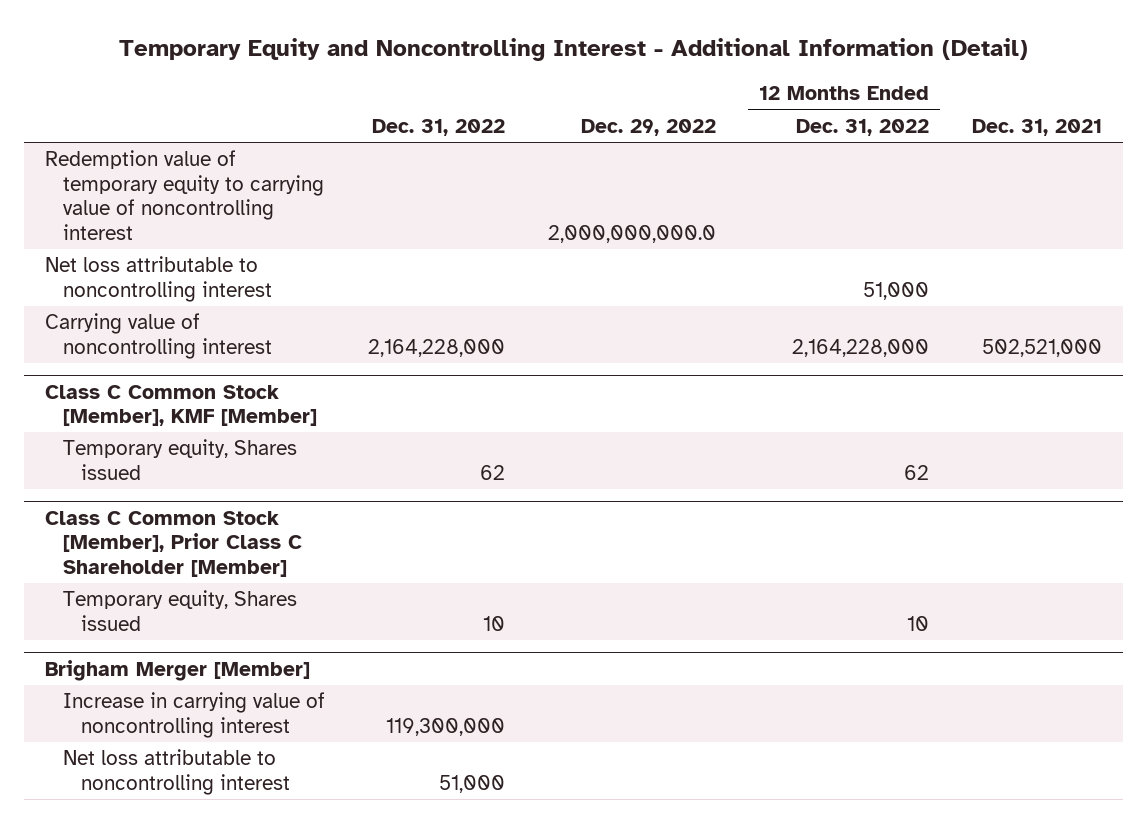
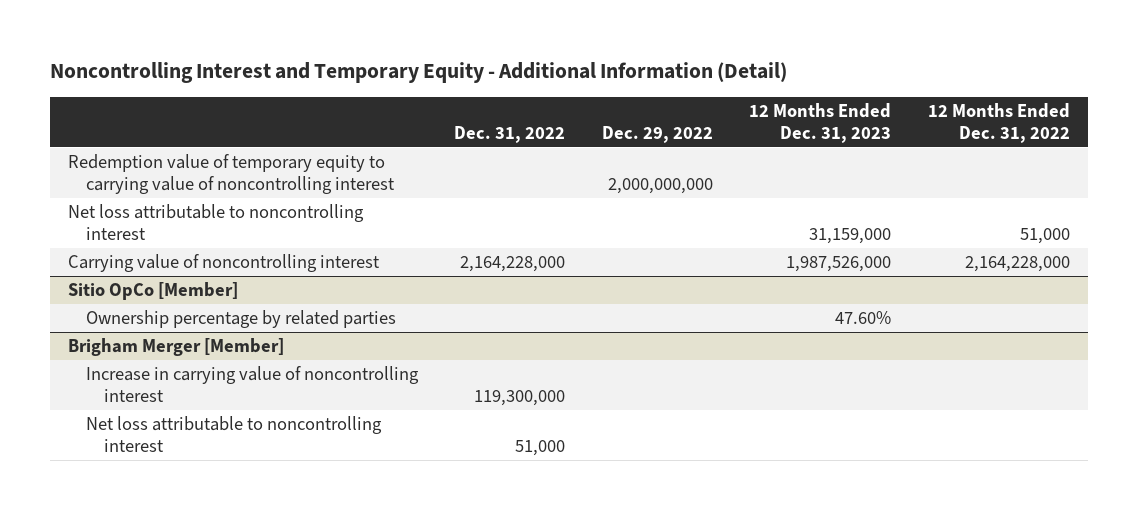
- Temporary Equity and Noncontrolling Interest - Additional Information (Detail)
+ Noncontrolling Interest and Temporary Equity - Additional Information (Detail)
- | Dec. 31, 2022 | Dec. 29, 2022 | 12 Months Ended Dec. 31, 2022 | Dec. 31, 2021
+ | Dec. 31, 2022 | Dec. 29, 2022 | 12 Months Ended Dec. 31, 2023 | 12 Months Ended Dec. 31, 2022
- Redemption value of temporary equity to carrying value of noncontrolling interest | | 2,000,000,000.0 | |
+ Redemption value of temporary equity to carrying value of noncontrolling interest | | 2,000,000,000 | |
- Class C Common Stock [Member], KMF [Member]
- Temporary equity, Shares issued | 62 | | 62 |
- Class C Common Stock [Member], Prior Class C Shareholder [Member]
- Temporary equity, Shares issued | 10 | | 10 |
+ Sitio OpCo [Member]
+ Ownership percentage by related parties | | | 47.60% |

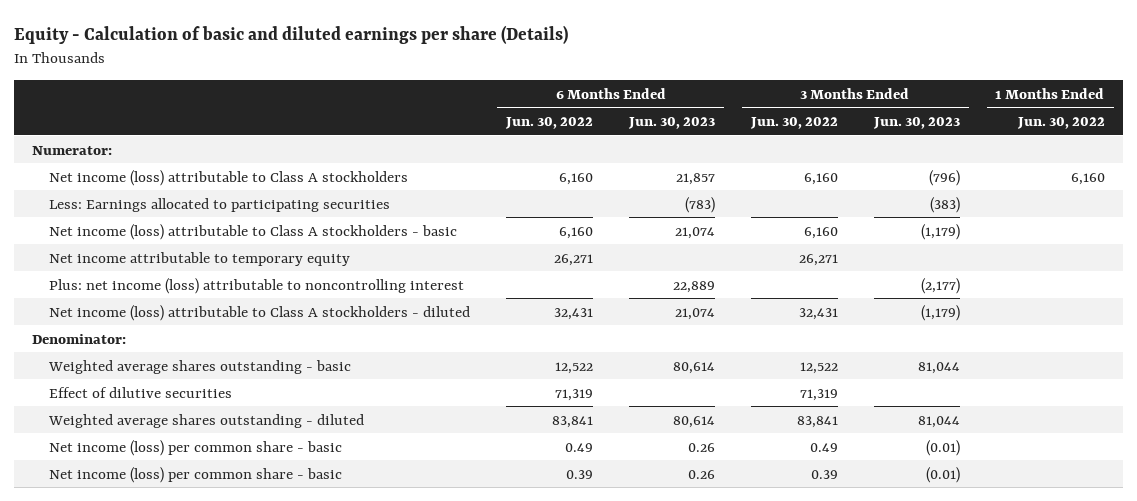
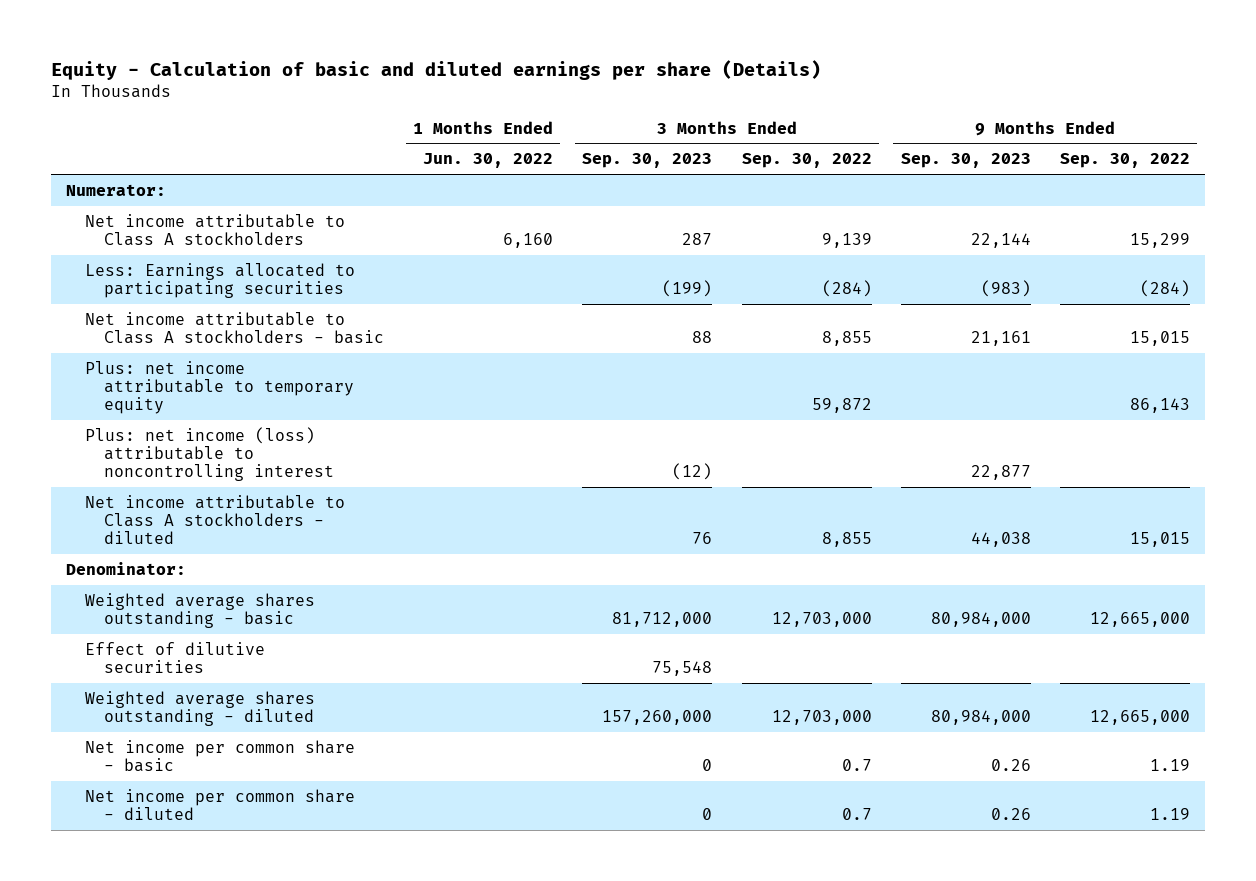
- | 6 Months Ended Jun. 30, 2022 | 6 Months Ended Jun. 30, 2023 | 3 Months Ended Jun. 30, 2022 | 3 Months Ended Jun. 30, 2023 | 1 Months Ended Jun. 30, 2022
+ | 1 Months Ended Jun. 30, 2022 | 3 Months Ended Sep. 30, 2023 | 3 Months Ended Sep. 30, 2022 | 9 Months Ended Sep. 30, 2023 | 9 Months Ended Sep. 30, 2022
- Net income (loss) attributable to Class A stockholders | 6,160 | 21,857 | 6,160 | (796) | 6,160
+ Net income attributable to Class A stockholders | 6,160 | 287 | 9,139 | 22,144 | 15,299
- Net income (loss) attributable to Class A stockholders - basic | 6,160 | 21,074 | 6,160 | (1,179) |
- Net income attributable to temporary equity | 26,271 | | 26,271 | |
+ Net income attributable to Class A stockholders - basic | | 88 | 8,855 | 21,161 | 15,015
+ Plus: net income attributable to temporary equity | | | 59,872 | | 86,143
- Net income (loss) attributable to Class A stockholders - diluted | 32,431 | 21,074 | 32,431 | (1,179) |
+ Net income attributable to Class A stockholders - diluted | | 76 | 8,855 | 44,038 | 15,015
- Net income (loss) per common share - basic | 0.49 | 0.26 | 0.49 | (0.01) |
- Net income (loss) per common share - basic | 0.39 | 0.26 | 0.39 | (0.01) |
+ Net income per common share - basic | | 0 | 0.7 | 0.26 | 1.19
+ Net income per common share - diluted | | 0 | 0.7 | 0.26 | 1.19

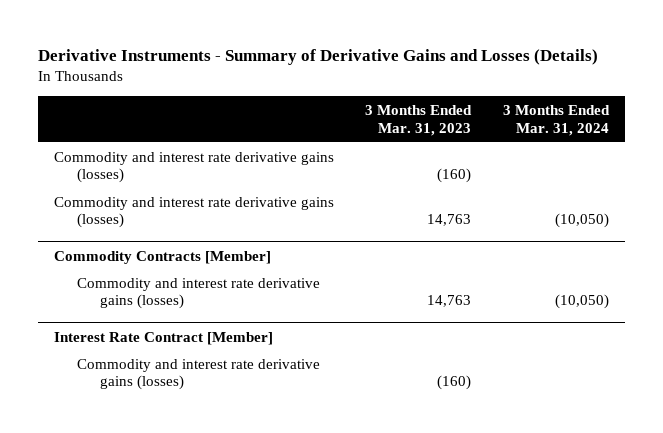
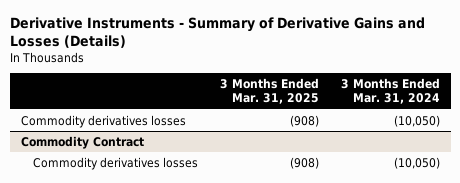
- | 3 Months Ended Mar. 31, 2023 | 3 Months Ended Mar. 31, 2024
+ | 3 Months Ended Mar. 31, 2025 | 3 Months Ended Mar. 31, 2024
- Commodity and interest rate derivative gains (losses) | (160) |
- Commodity and interest rate derivative gains (losses) | 14,763 | (10,050)
- Commodity Contracts [Member]
- Commodity and interest rate derivative gains (losses) | 14,763 | (10,050)
- Interest Rate Contract [Member]
- Commodity and interest rate derivative gains (losses) | (160) |
+ Commodity derivatives losses | (908) | (10,050)
+ Commodity Contract
+ Commodity derivatives losses | (908) | (10,050)

